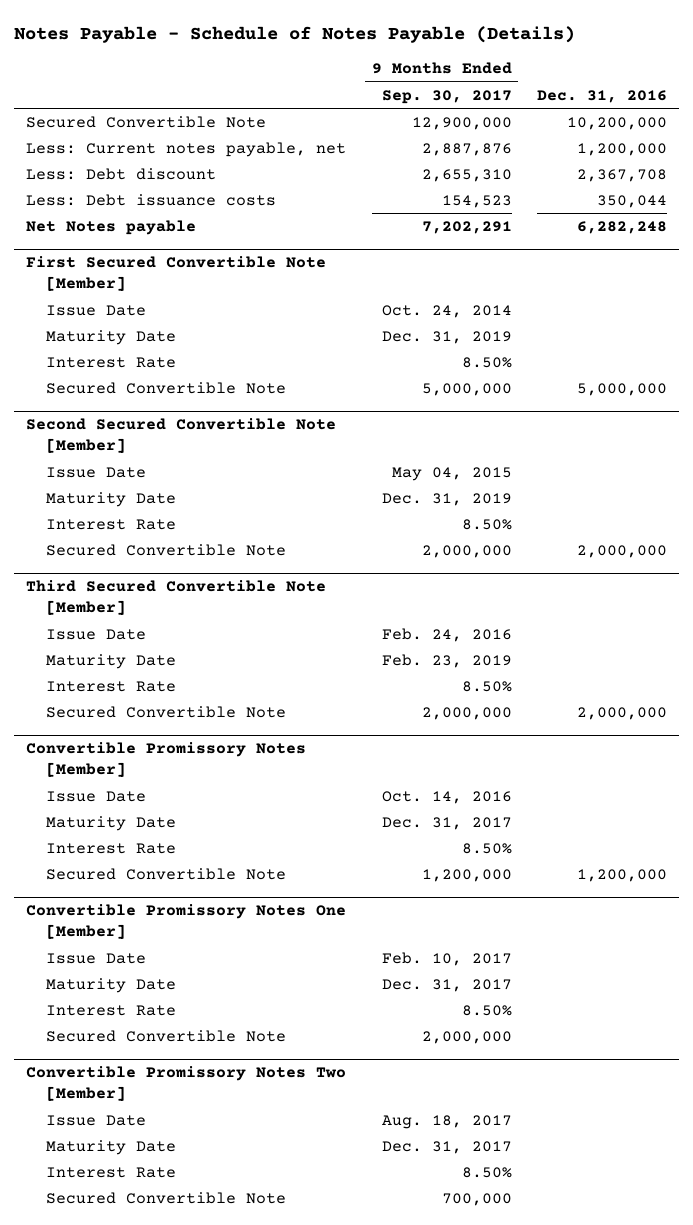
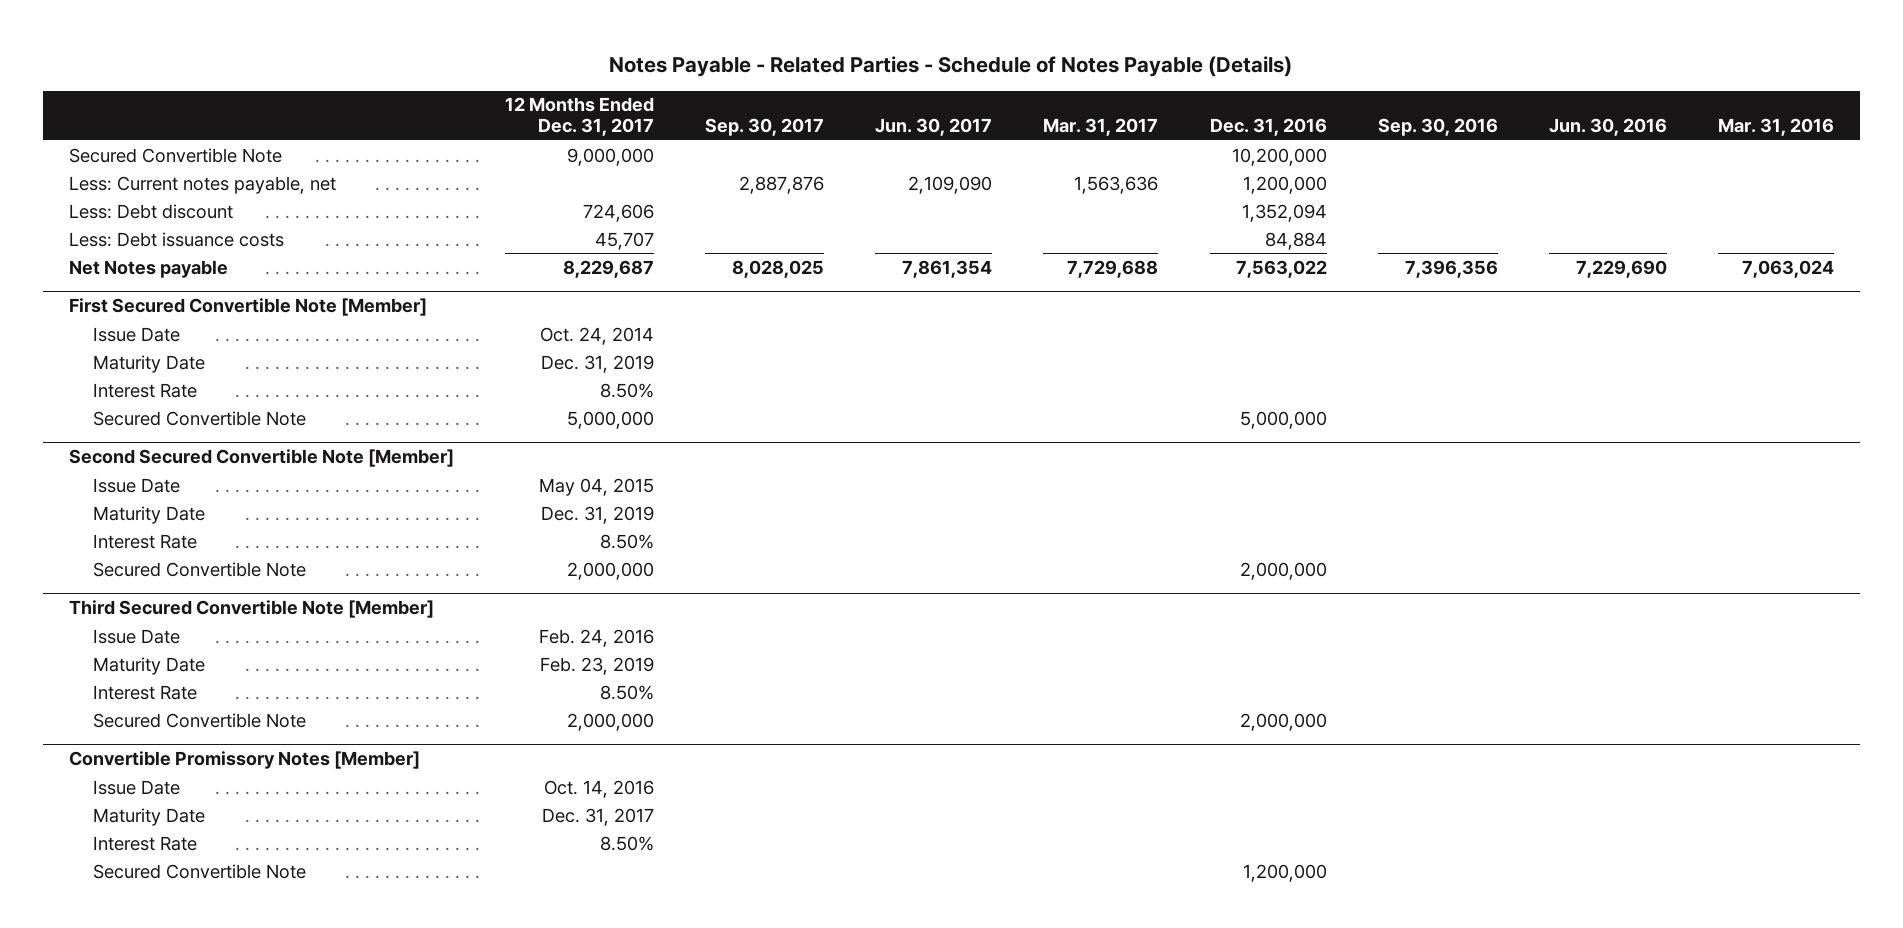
- Notes Payable - Schedule of Notes Payable (Details)
+ Notes Payable - Related Parties - Schedule of Notes Payable (Details)
- | 9 Months Ended Sep. 30, 2017 | Dec. 31, 2016
+ | 12 Months Ended Dec. 31, 2017 | Sep. 30, 2017 | Jun. 30, 2017 | Mar. 31, 2017 | Dec. 31, 2016 | Sep. 30, 2016 | Jun. 30, 2016 | Mar. 31, 2016
- Less: Debt discount | 2,655,310 | 2,367,708
- Less: Debt issuance costs | 154,523 | 350,044
- Net Notes payable | 7,202,291 | 6,282,248
+ Less: Debt discount | 724,606 | | | | 1,352,094 | | |
+ Less: Debt issuance costs | 45,707 | | | | 84,884 | | |
+ Net Notes payable | 8,229,687 | 8,028,025 | 7,861,354 | 7,729,688 | 7,563,022 | 7,396,356 | 7,229,690 | 7,063,024
- Convertible Promissory Notes One [Member]
- Issue Date | Feb. 10, 2017 |
- Maturity Date | Dec. 31, 2017 |
- Interest Rate | 8.50% |
- Secured Convertible Note | 2,000,000 |
- Convertible Promissory Notes Two [Member]
- Issue Date | Aug. 18, 2017 |
- Maturity Date | Dec. 31, 2017 |
- Interest Rate | 8.50% |
- Secured Convertible Note | 700,000 |

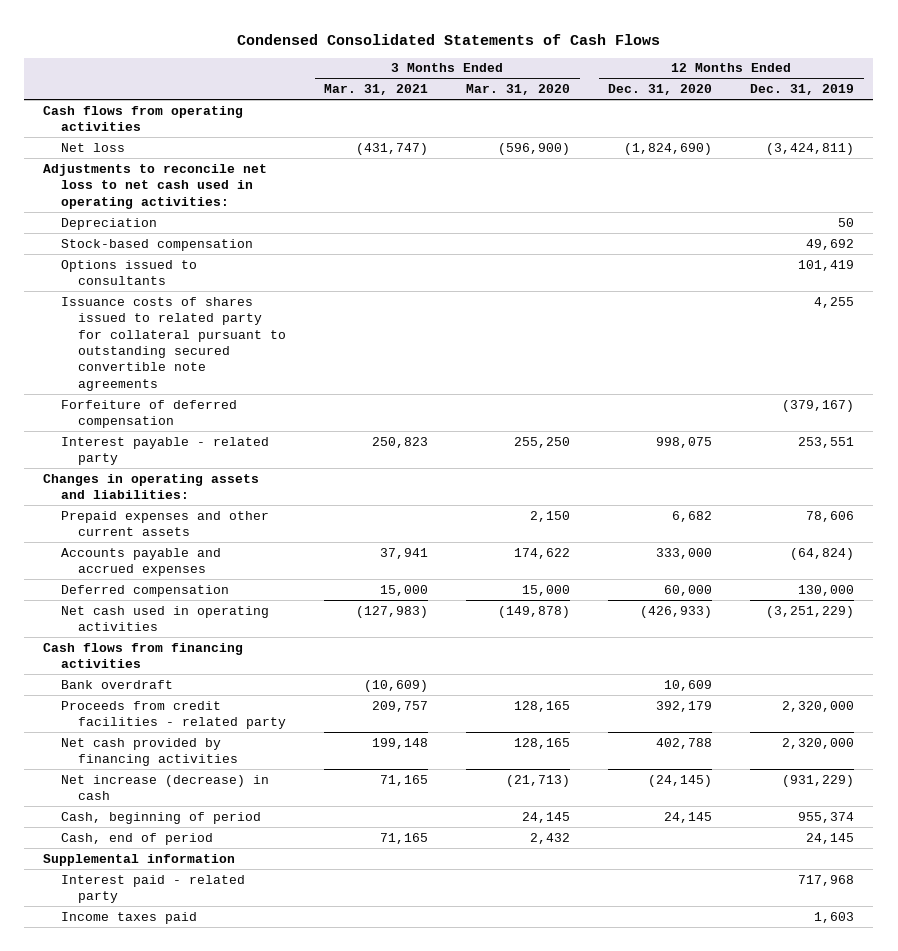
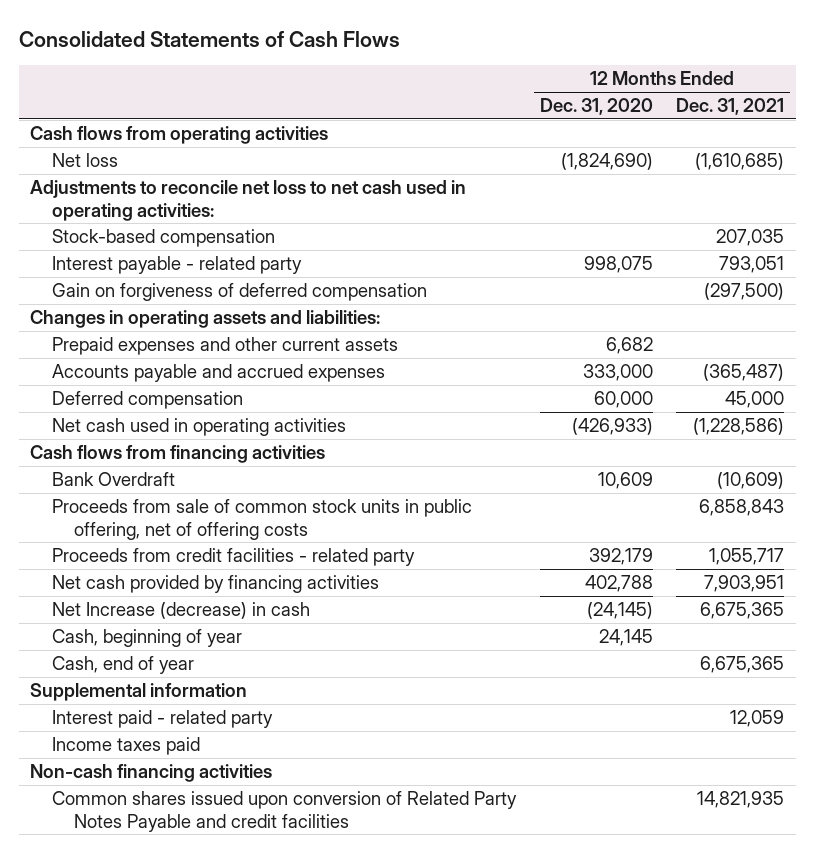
- Condensed Consolidated Statements of Cash Flows
+ Consolidated Statements of Cash Flows
- | 3 Months Ended Mar. 31, 2021 | 3 Months Ended Mar. 31, 2020 | 12 Months Ended Dec. 31, 2020 | 12 Months Ended Dec. 31, 2019
+ | 12 Months Ended Dec. 31, 2020 | 12 Months Ended Dec. 31, 2021
- Depreciation | | | | 50
- Options issued to consultants | | | | 101,419
- Issuance costs of shares issued to related party for collateral pursuant to outstanding secured convertible note agreements | | | | 4,255
- Forfeiture of deferred compensation | | | | (379,167)
+ Gain on forgiveness of deferred compensation | | (297,500)
- Bank overdraft | (10,609) | | 10,609 |
+ Bank Overdraft | 10,609 | (10,609)
+ Proceeds from sale of common stock units in public offering, net of offering costs | | 6,858,843
- Net increase (decrease) in cash | 71,165 | (21,713) | (24,145) | (931,229)
- Cash, beginning of period | | 24,145 | 24,145 | 955,374
- Cash, end of period | 71,165 | 2,432 | | 24,145
+ Net Increase (decrease) in cash | (24,145) | 6,675,365
+ Cash, beginning of year | 24,145 |
+ Cash, end of year | | 6,675,365
+ Non-cash financing activities
+ Common shares issued upon conversion of Related Party Notes Payable and credit facilities | | 14,821,935

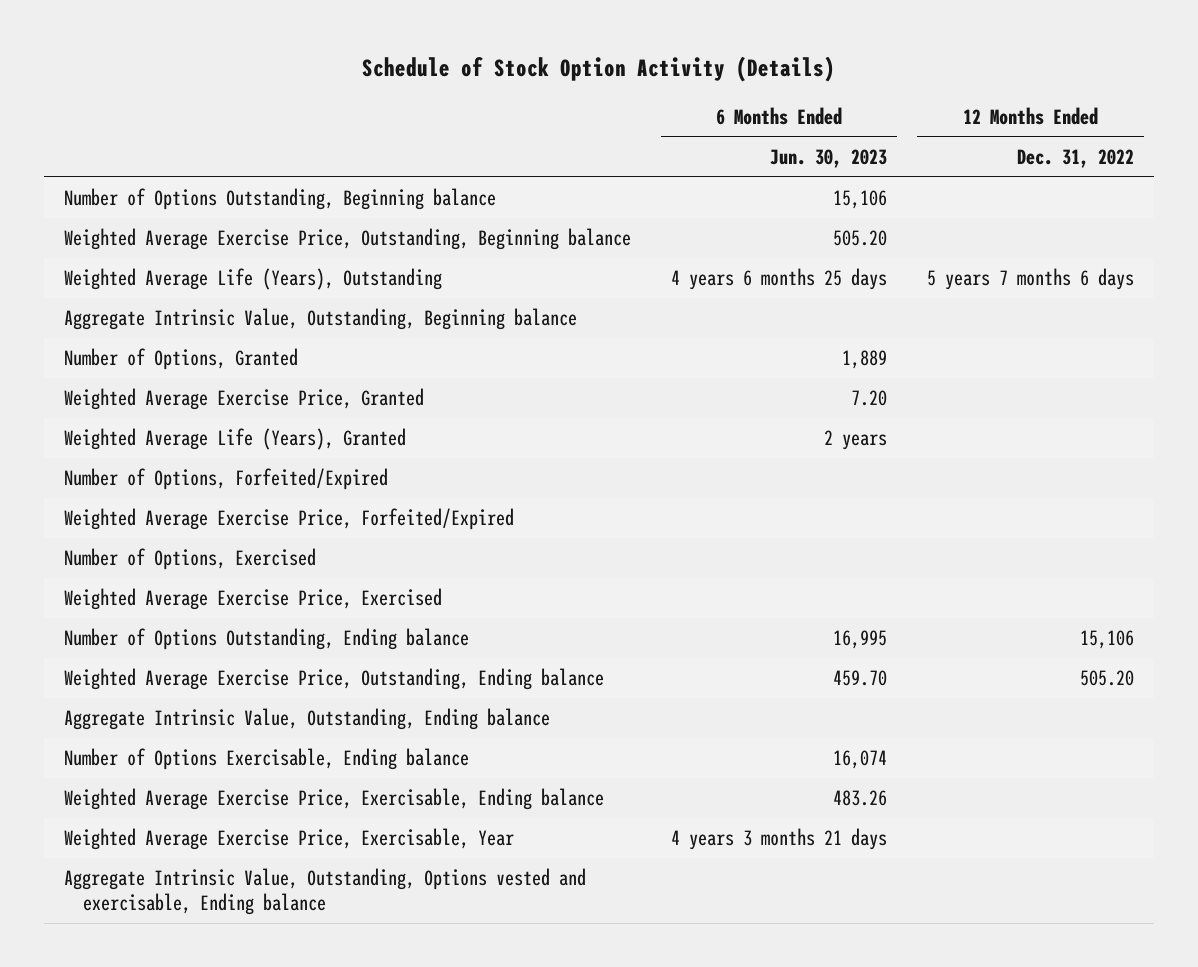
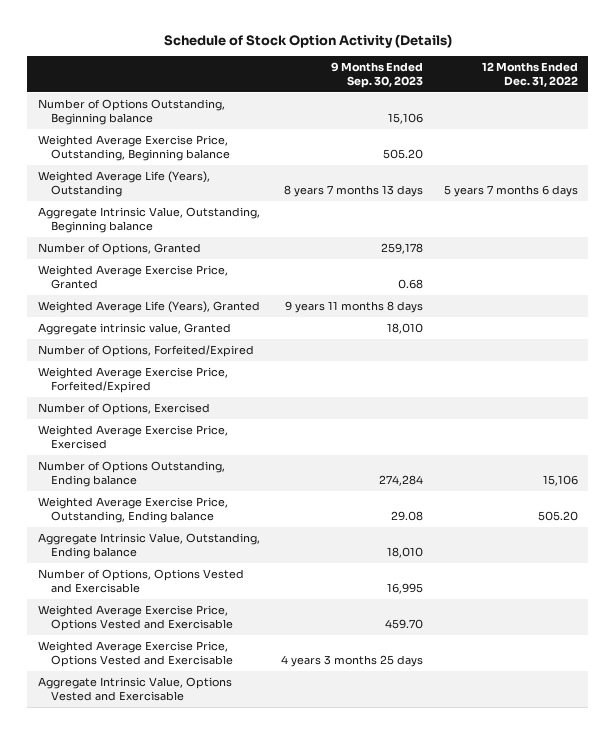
- | 6 Months Ended Jun. 30, 2023 | 12 Months Ended Dec. 31, 2022
+ | 9 Months Ended Sep. 30, 2023 | 12 Months Ended Dec. 31, 2022
+ Aggregate intrinsic value, Granted | 18,010 |
- Number of Options Exercisable, Ending balance | 16,074 |
- Weighted Average Exercise Price, Exercisable, Ending balance | 483.26 |
- Weighted Average Exercise Price, Exercisable, Year | 4 years 3 months 21 days |
- Aggregate Intrinsic Value, Outstanding, Options vested and exercisable, Ending balance
+ Number of Options, Options Vested and Exercisable | 16,995 |
+ Weighted Average Exercise Price, Options Vested and Exercisable | 459.70 |
+ Weighted Average Exercise Price, Options Vested and Exercisable | 4 years 3 months 25 days |
+ Aggregate Intrinsic Value, Options Vested and Exercisable

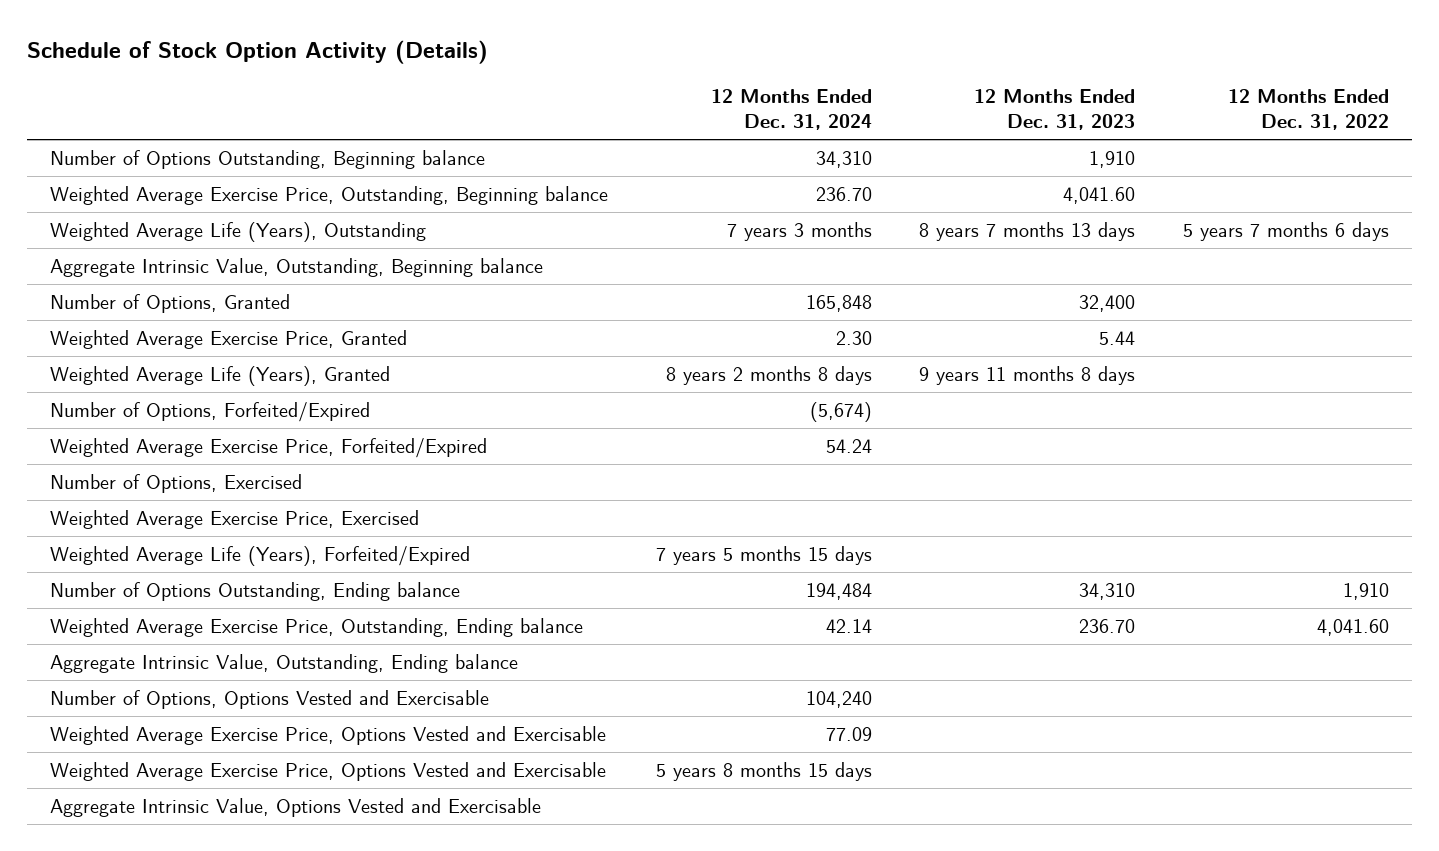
- | 9 Months Ended Sep. 30, 2023 | 12 Months Ended Dec. 31, 2022
+ | 12 Months Ended Dec. 31, 2024 | 12 Months Ended Dec. 31, 2023 | 12 Months Ended Dec. 31, 2022
- Aggregate intrinsic value, Granted | 18,010 |
- Number of Options Outstanding, Ending balance | 274,284 | 15,106
- Weighted Average Exercise Price, Outstanding, Ending balance | 29.08 | 505.20
+ Weighted Average Life (Years), Forfeited/Expired | 7 years 5 months 15 days | |
+ Number of Options Outstanding, Ending balance | 194,484 | 34,310 | 1,910
+ Weighted Average Exercise Price, Outstanding, Ending balance | 42.14 | 236.70 | 4,041.60

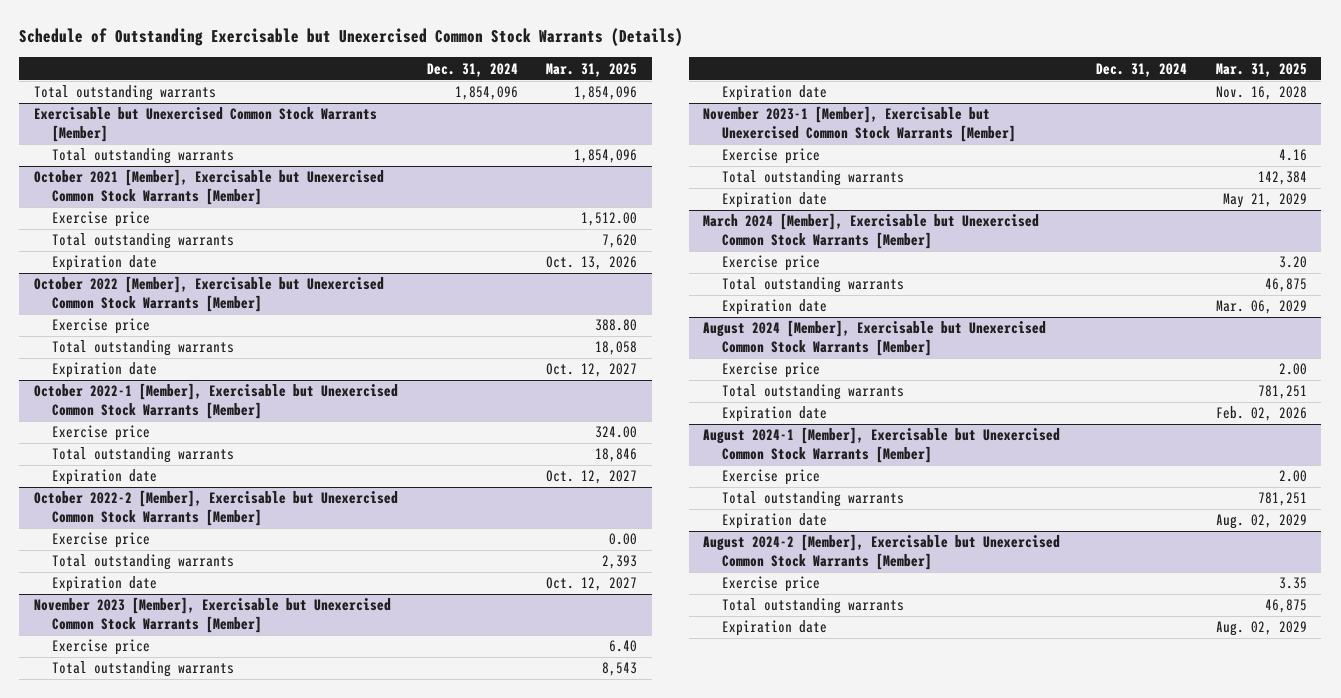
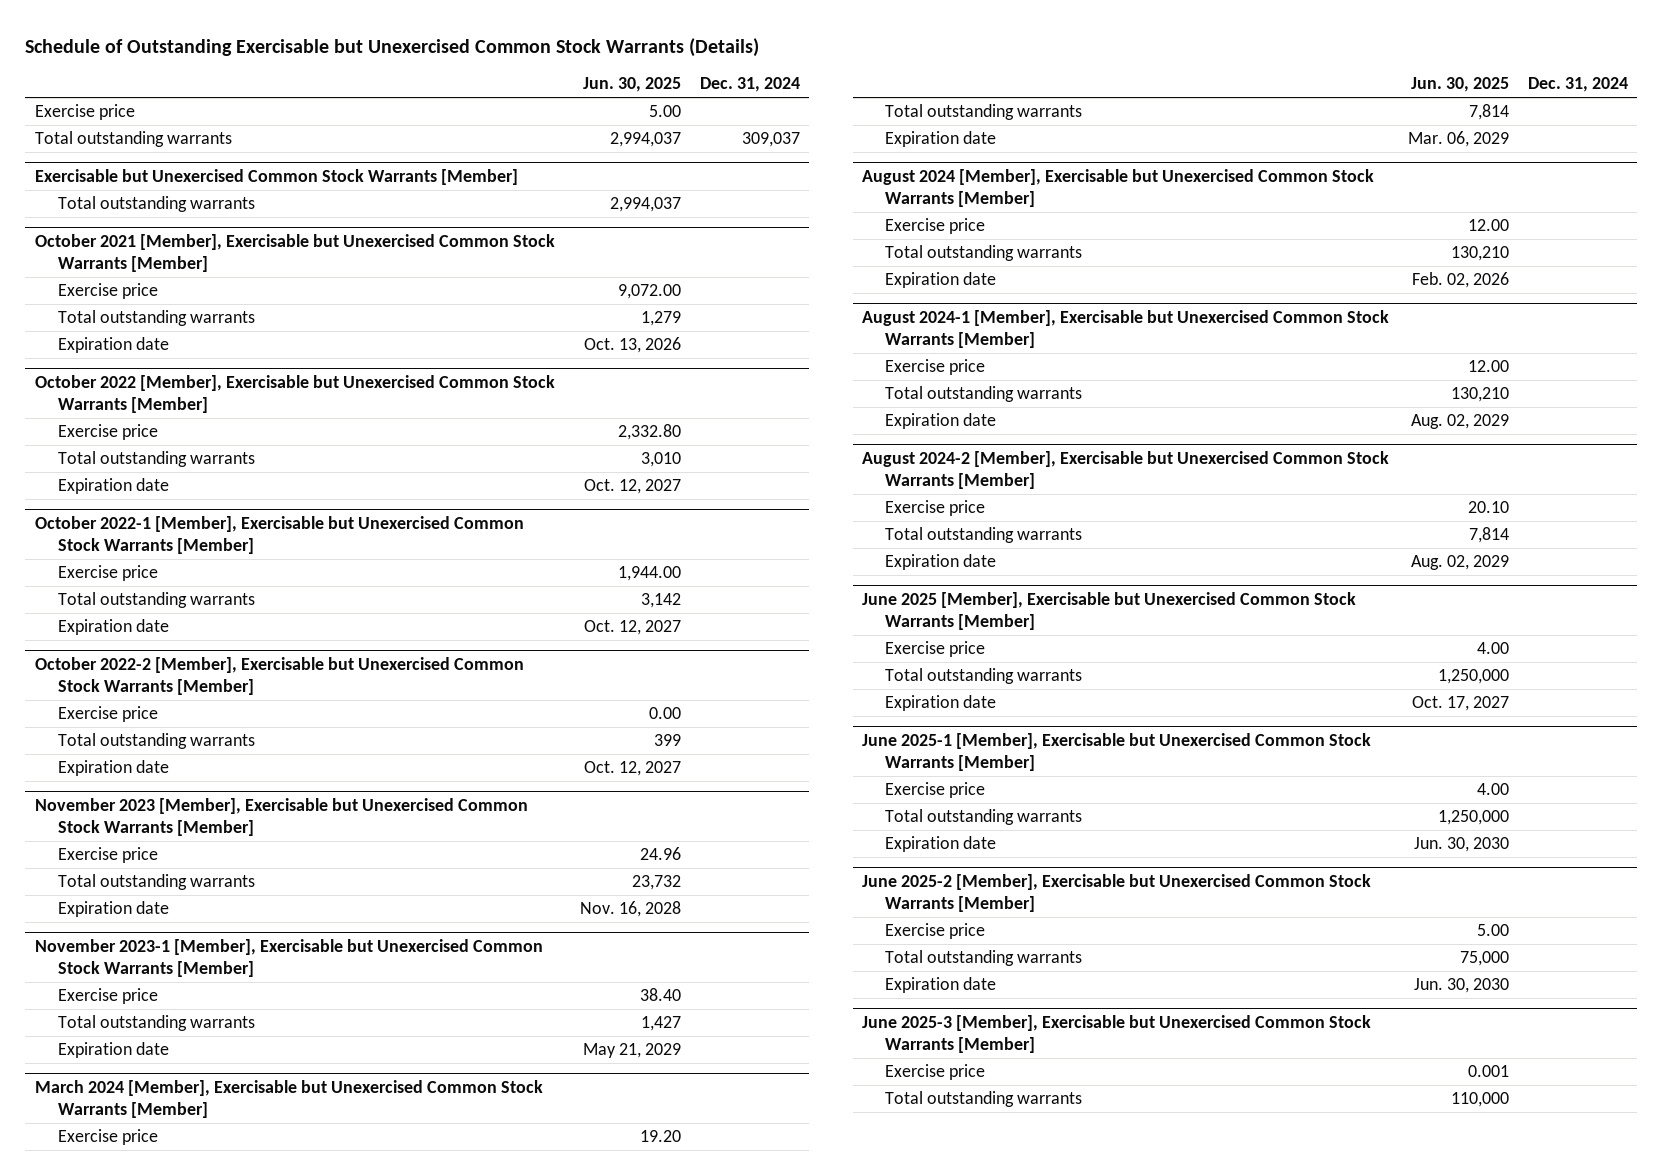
- | Dec. 31, 2024 | Mar. 31, 2025
+ | Jun. 30, 2025 | Dec. 31, 2024
- Total outstanding warrants | 1,854,096 | 1,854,096
+ Exercise price | 5.00 |
+ Total outstanding warrants | 2,994,037 | 309,037
+ June 2025 [Member], Exercisable but Unexercised Common Stock Warrants [Member]
+ Exercise price | 4.00 |
+ Total outstanding warrants | 1,250,000 |
+ Expiration date | Oct. 17, 2027 |
+ June 2025-1 [Member], Exercisable but Unexercised Common Stock Warrants [Member]
+ Exercise price | 4.00 |
+ Total outstanding warrants | 1,250,000 |
+ Expiration date | Jun. 30, 2030 |
+ June 2025-2 [Member], Exercisable but Unexercised Common Stock Warrants [Member]
+ Exercise price | 5.00 |
+ Total outstanding warrants | 75,000 |
+ Expiration date | Jun. 30, 2030 |
+ June 2025-3 [Member], Exercisable but Unexercised Common Stock Warrants [Member]
+ Exercise price | 0.001 |
+ Total outstanding warrants | 110,000 |

